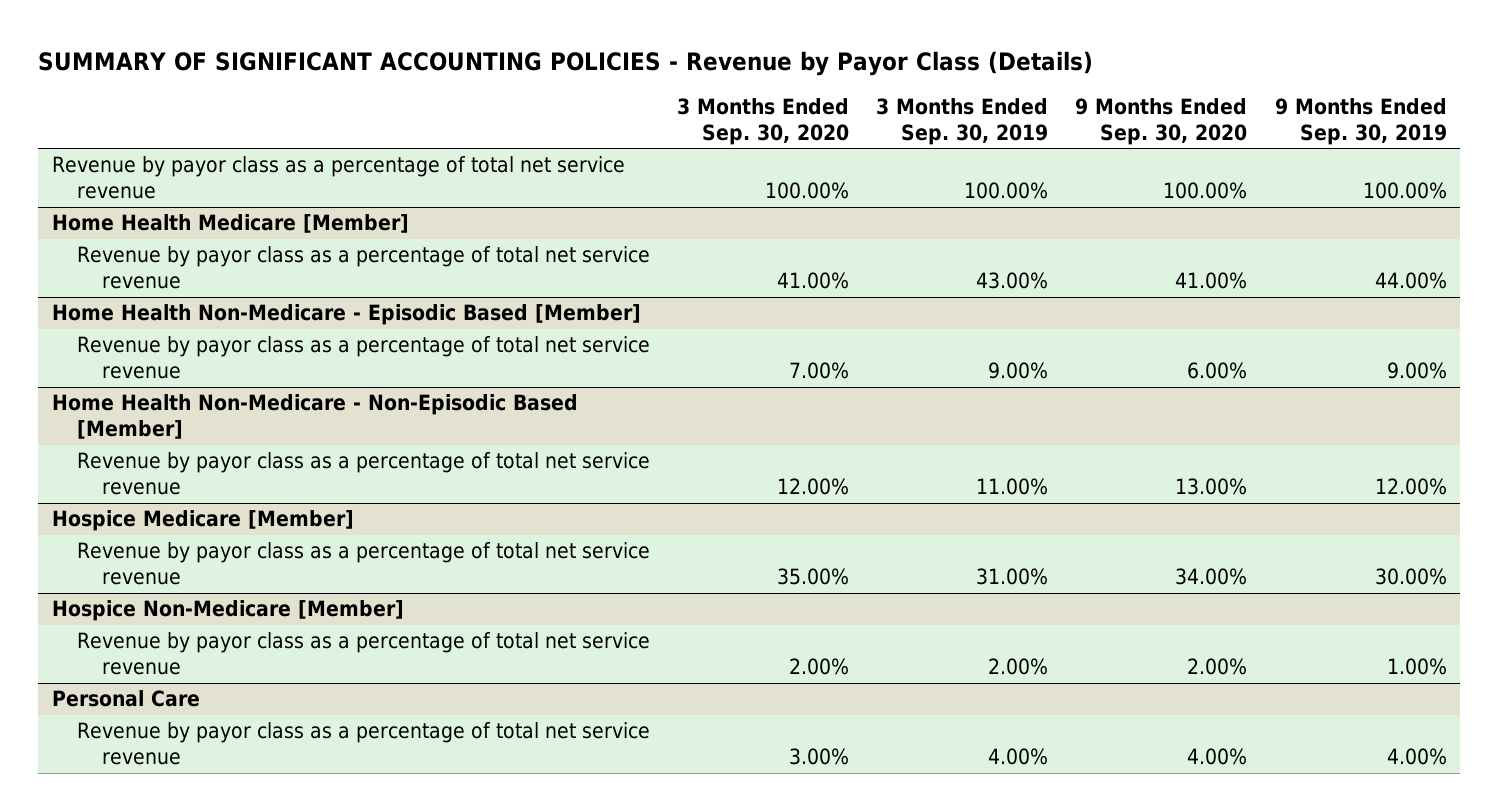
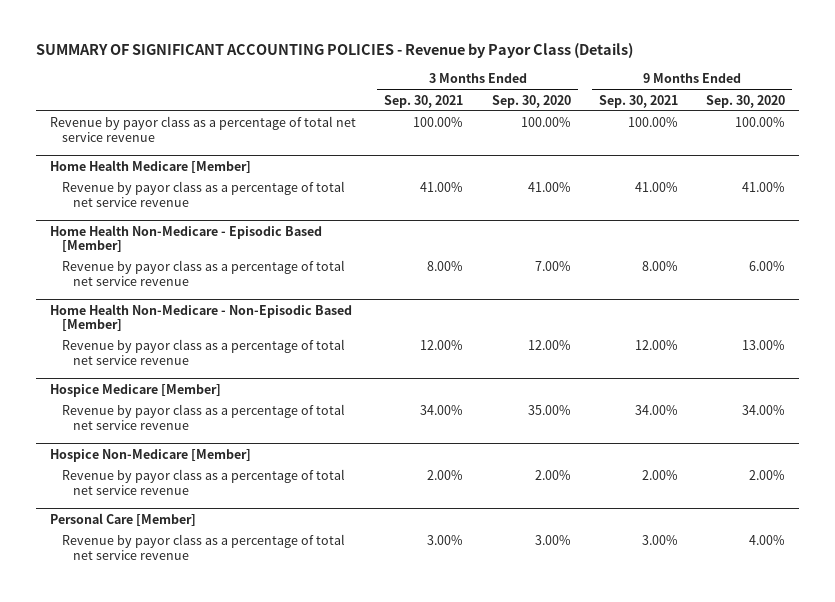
- | 3 Months Ended Sep. 30, 2020 | 3 Months Ended Sep. 30, 2019 | 9 Months Ended Sep. 30, 2020 | 9 Months Ended Sep. 30, 2019
+ | 3 Months Ended Sep. 30, 2021 | 3 Months Ended Sep. 30, 2020 | 9 Months Ended Sep. 30, 2021 | 9 Months Ended Sep. 30, 2020
- Personal Care
+ Personal Care [Member]

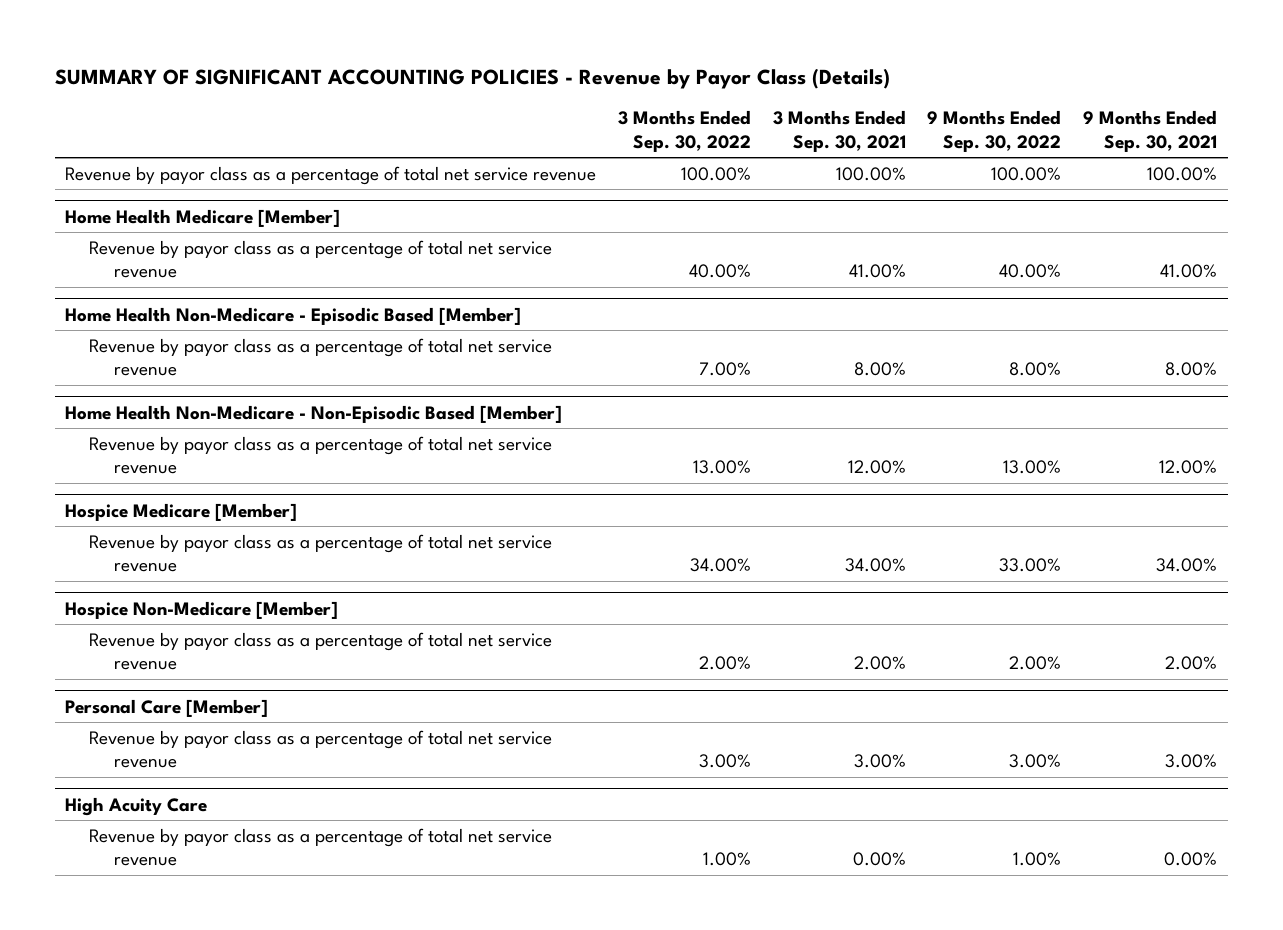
- | 3 Months Ended Sep. 30, 2021 | 3 Months Ended Sep. 30, 2020 | 9 Months Ended Sep. 30, 2021 | 9 Months Ended Sep. 30, 2020
+ | 3 Months Ended Sep. 30, 2022 | 3 Months Ended Sep. 30, 2021 | 9 Months Ended Sep. 30, 2022 | 9 Months Ended Sep. 30, 2021
+ High Acuity Care
+ Revenue by payor class as a percentage of total net service revenue | 1.00% | 0.00% | 1.00% | 0.00%

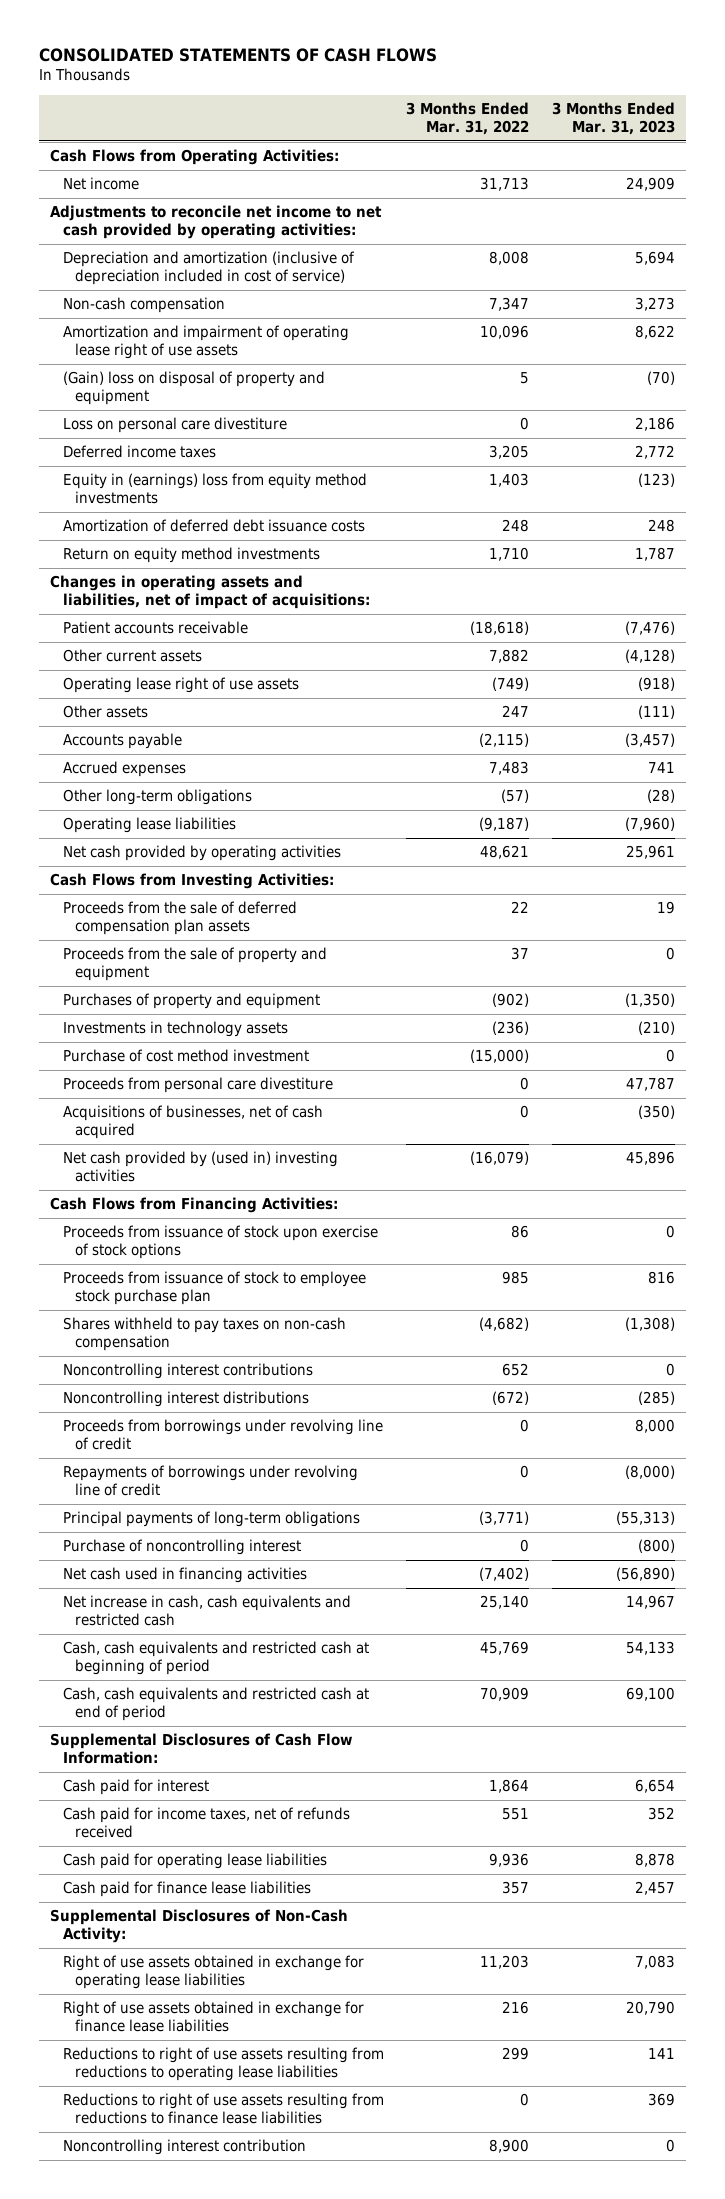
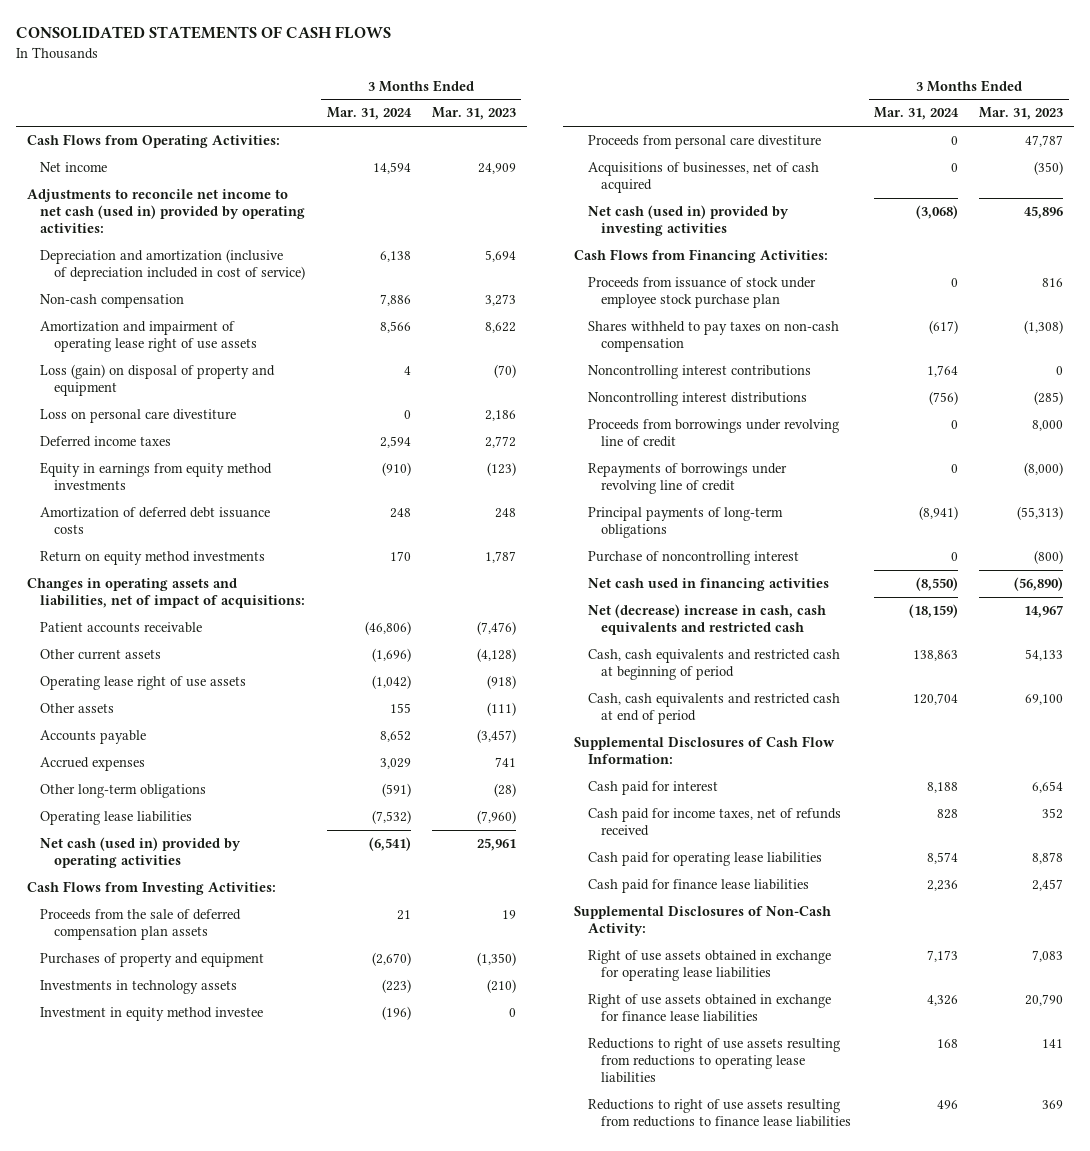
- | 3 Months Ended Mar. 31, 2022 | 3 Months Ended Mar. 31, 2023
+ | 3 Months Ended Mar. 31, 2024 | 3 Months Ended Mar. 31, 2023
- Adjustments to reconcile net income to net cash provided by operating activities:
+ Adjustments to reconcile net income to net cash (used in) provided by operating activities:
- (Gain) loss on disposal of property and equipment | 5 | (70)
+ Loss (gain) on disposal of property and equipment | 4 | (70)
- Equity in (earnings) loss from equity method investments | 1,403 | (123)
+ Equity in earnings from equity method investments | (910) | (123)
- Net cash provided by operating activities | 48,621 | 25,961
+ Net cash (used in) provided by operating activities | (6,541) | 25,961
- Proceeds from the sale of property and equipment | 37 | 0
- Purchase of cost method investment | (15,000) | 0
+ Investment in equity method investee | (196) | 0
- Net cash provided by (used in) investing activities | (16,079) | 45,896
+ Net cash (used in) provided by investing activities | (3,068) | 45,896
- Proceeds from issuance of stock upon exercise of stock options | 86 | 0
- Proceeds from issuance of stock to employee stock purchase plan | 985 | 816
+ Proceeds from issuance of stock under employee stock purchase plan | 0 | 816
- Net increase in cash, cash equivalents and restricted cash | 25,140 | 14,967
+ Net (decrease) increase in cash, cash equivalents and restricted cash | (18,159) | 14,967
- Noncontrolling interest contribution | 8,900 | 0

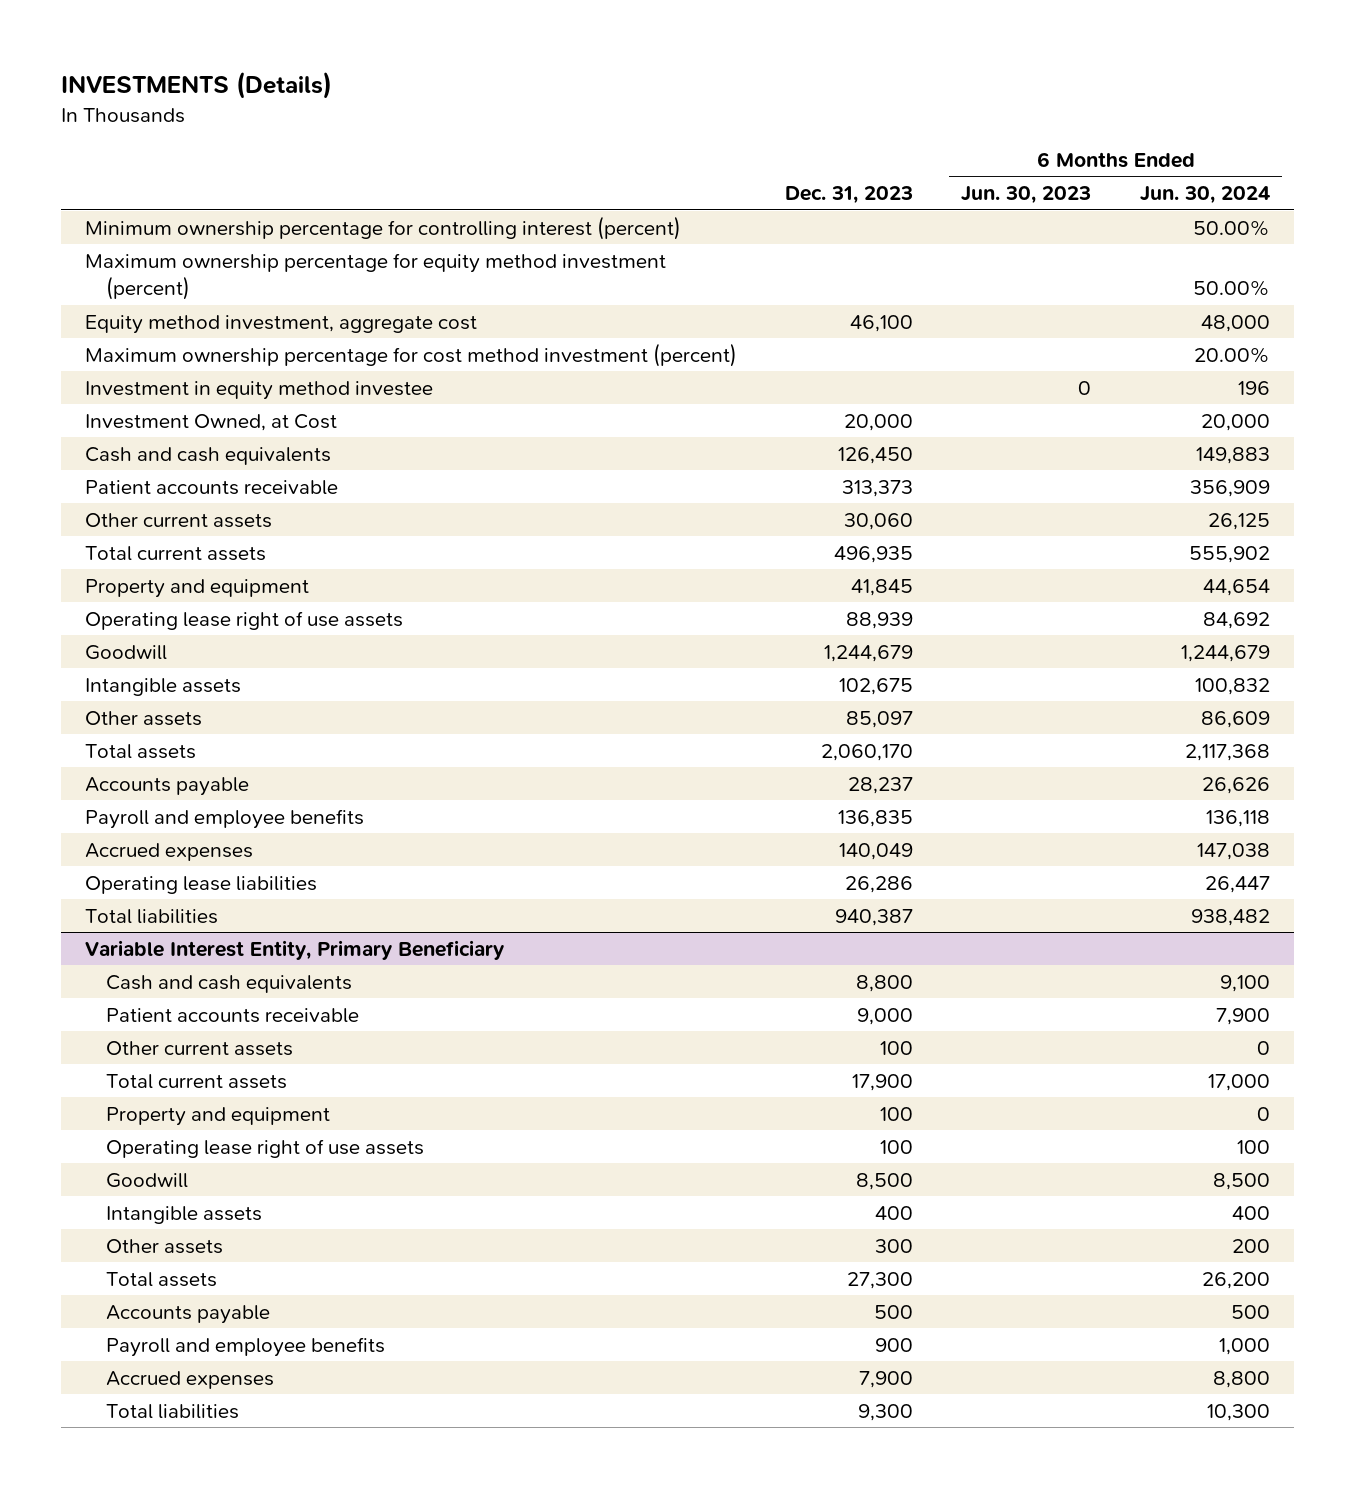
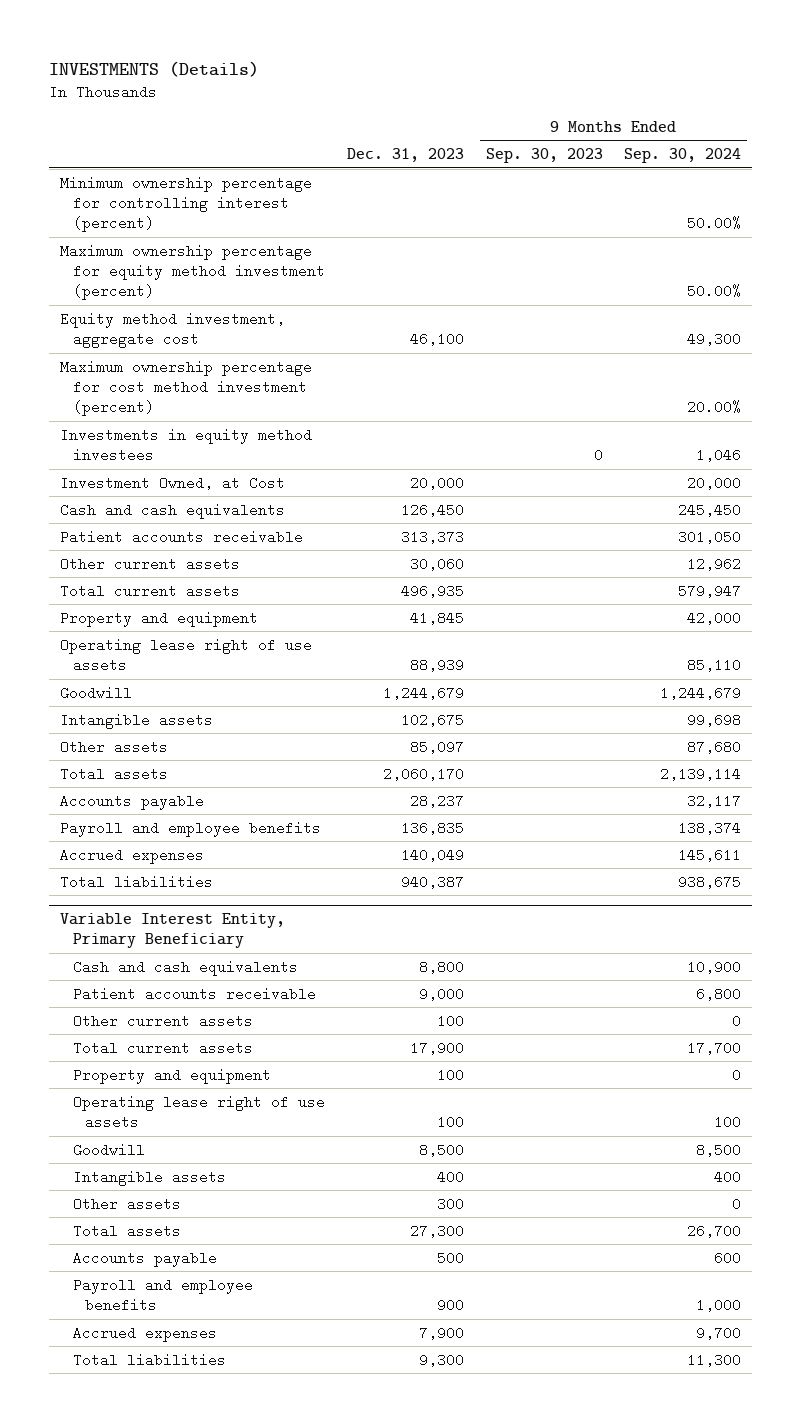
- | Dec. 31, 2023 | 6 Months Ended Jun. 30, 2023 | 6 Months Ended Jun. 30, 2024
+ | Dec. 31, 2023 | 9 Months Ended Sep. 30, 2023 | 9 Months Ended Sep. 30, 2024
- Investment in equity method investee | | 0 | 196
+ Investments in equity method investees | | 0 | 1,046
- Operating lease liabilities | 26,286 | | 26,447

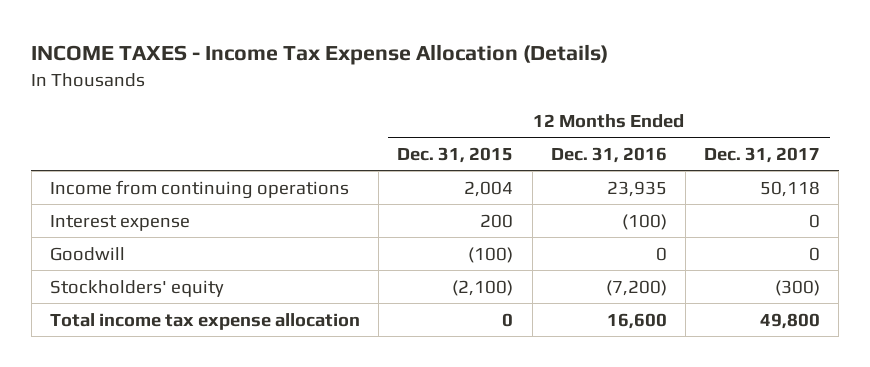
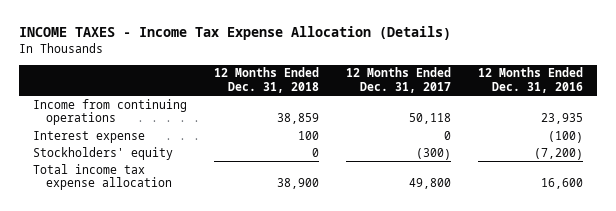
- | 12 Months Ended Dec. 31, 2015 | 12 Months Ended Dec. 31, 2016 | 12 Months Ended Dec. 31, 2017
+ | 12 Months Ended Dec. 31, 2018 | 12 Months Ended Dec. 31, 2017 | 12 Months Ended Dec. 31, 2016
- Goodwill | (100) | 0 | 0

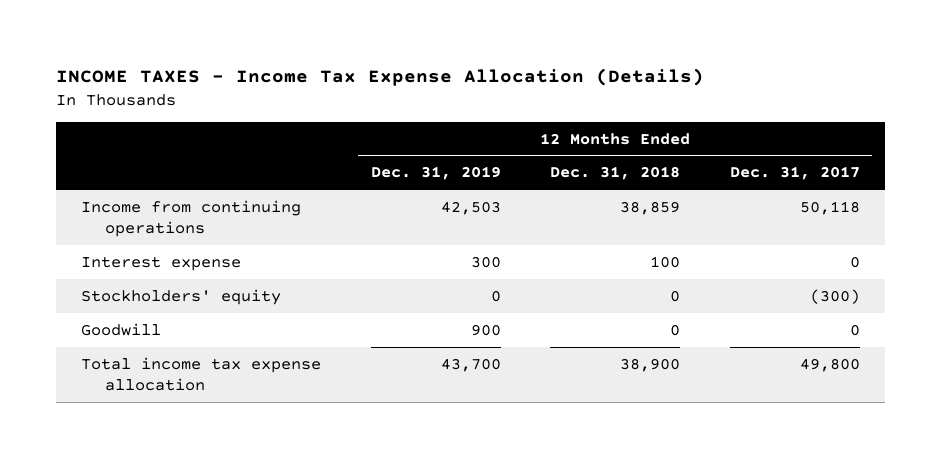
- | 12 Months Ended Dec. 31, 2018 | 12 Months Ended Dec. 31, 2017 | 12 Months Ended Dec. 31, 2016
+ | 12 Months Ended Dec. 31, 2019 | 12 Months Ended Dec. 31, 2018 | 12 Months Ended Dec. 31, 2017
+ Goodwill | 900 | 0 | 0

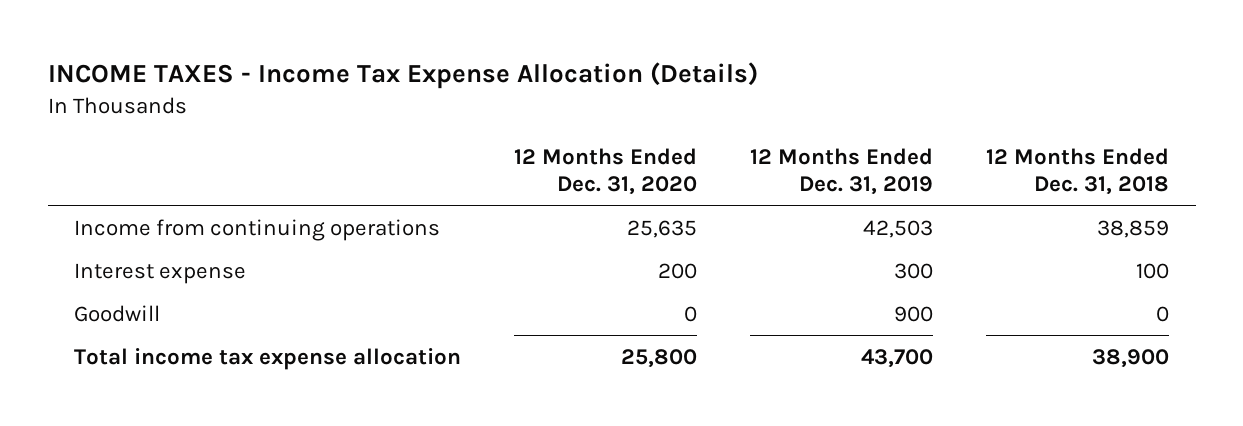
- | 12 Months Ended Dec. 31, 2019 | 12 Months Ended Dec. 31, 2018 | 12 Months Ended Dec. 31, 2017
+ | 12 Months Ended Dec. 31, 2020 | 12 Months Ended Dec. 31, 2019 | 12 Months Ended Dec. 31, 2018
- Stockholders' equity | 0 | 0 | (300)

